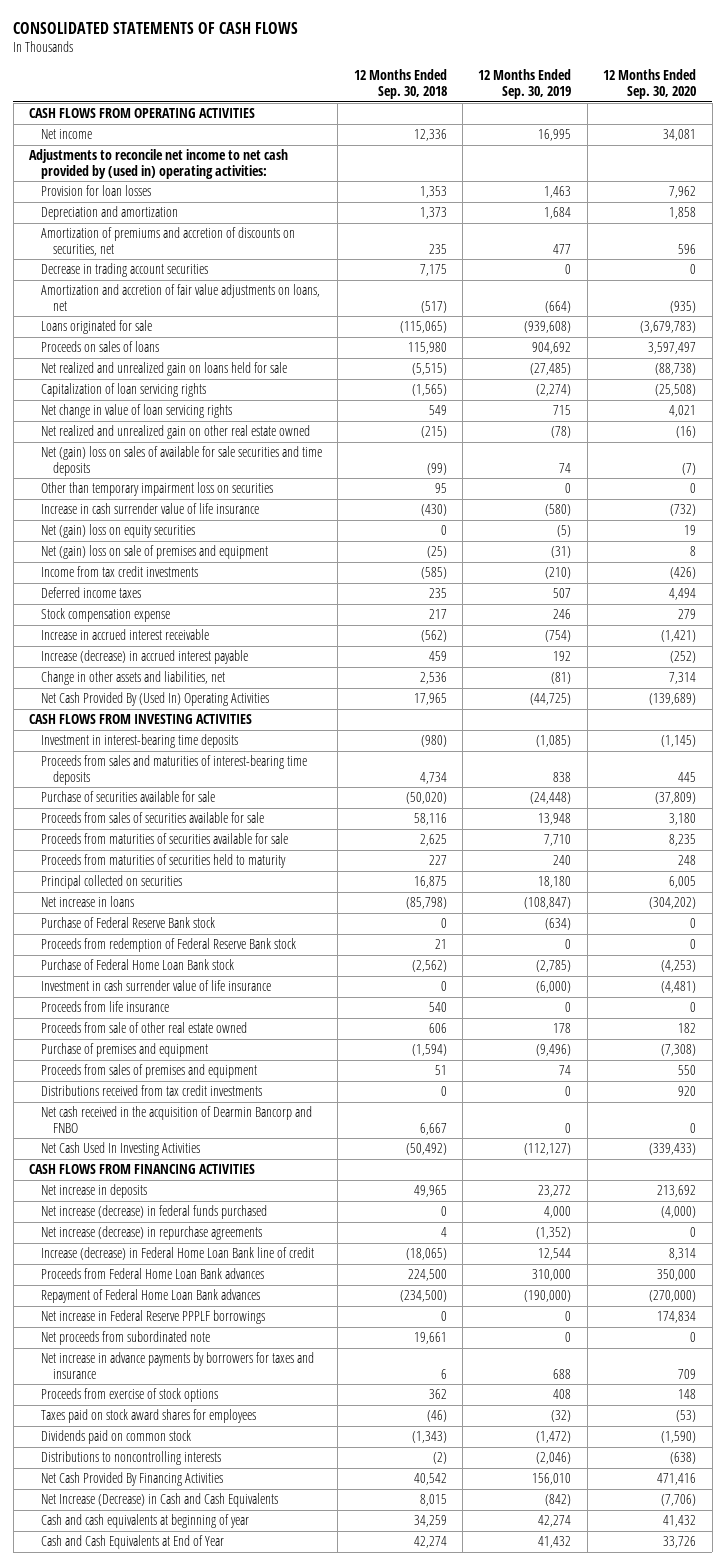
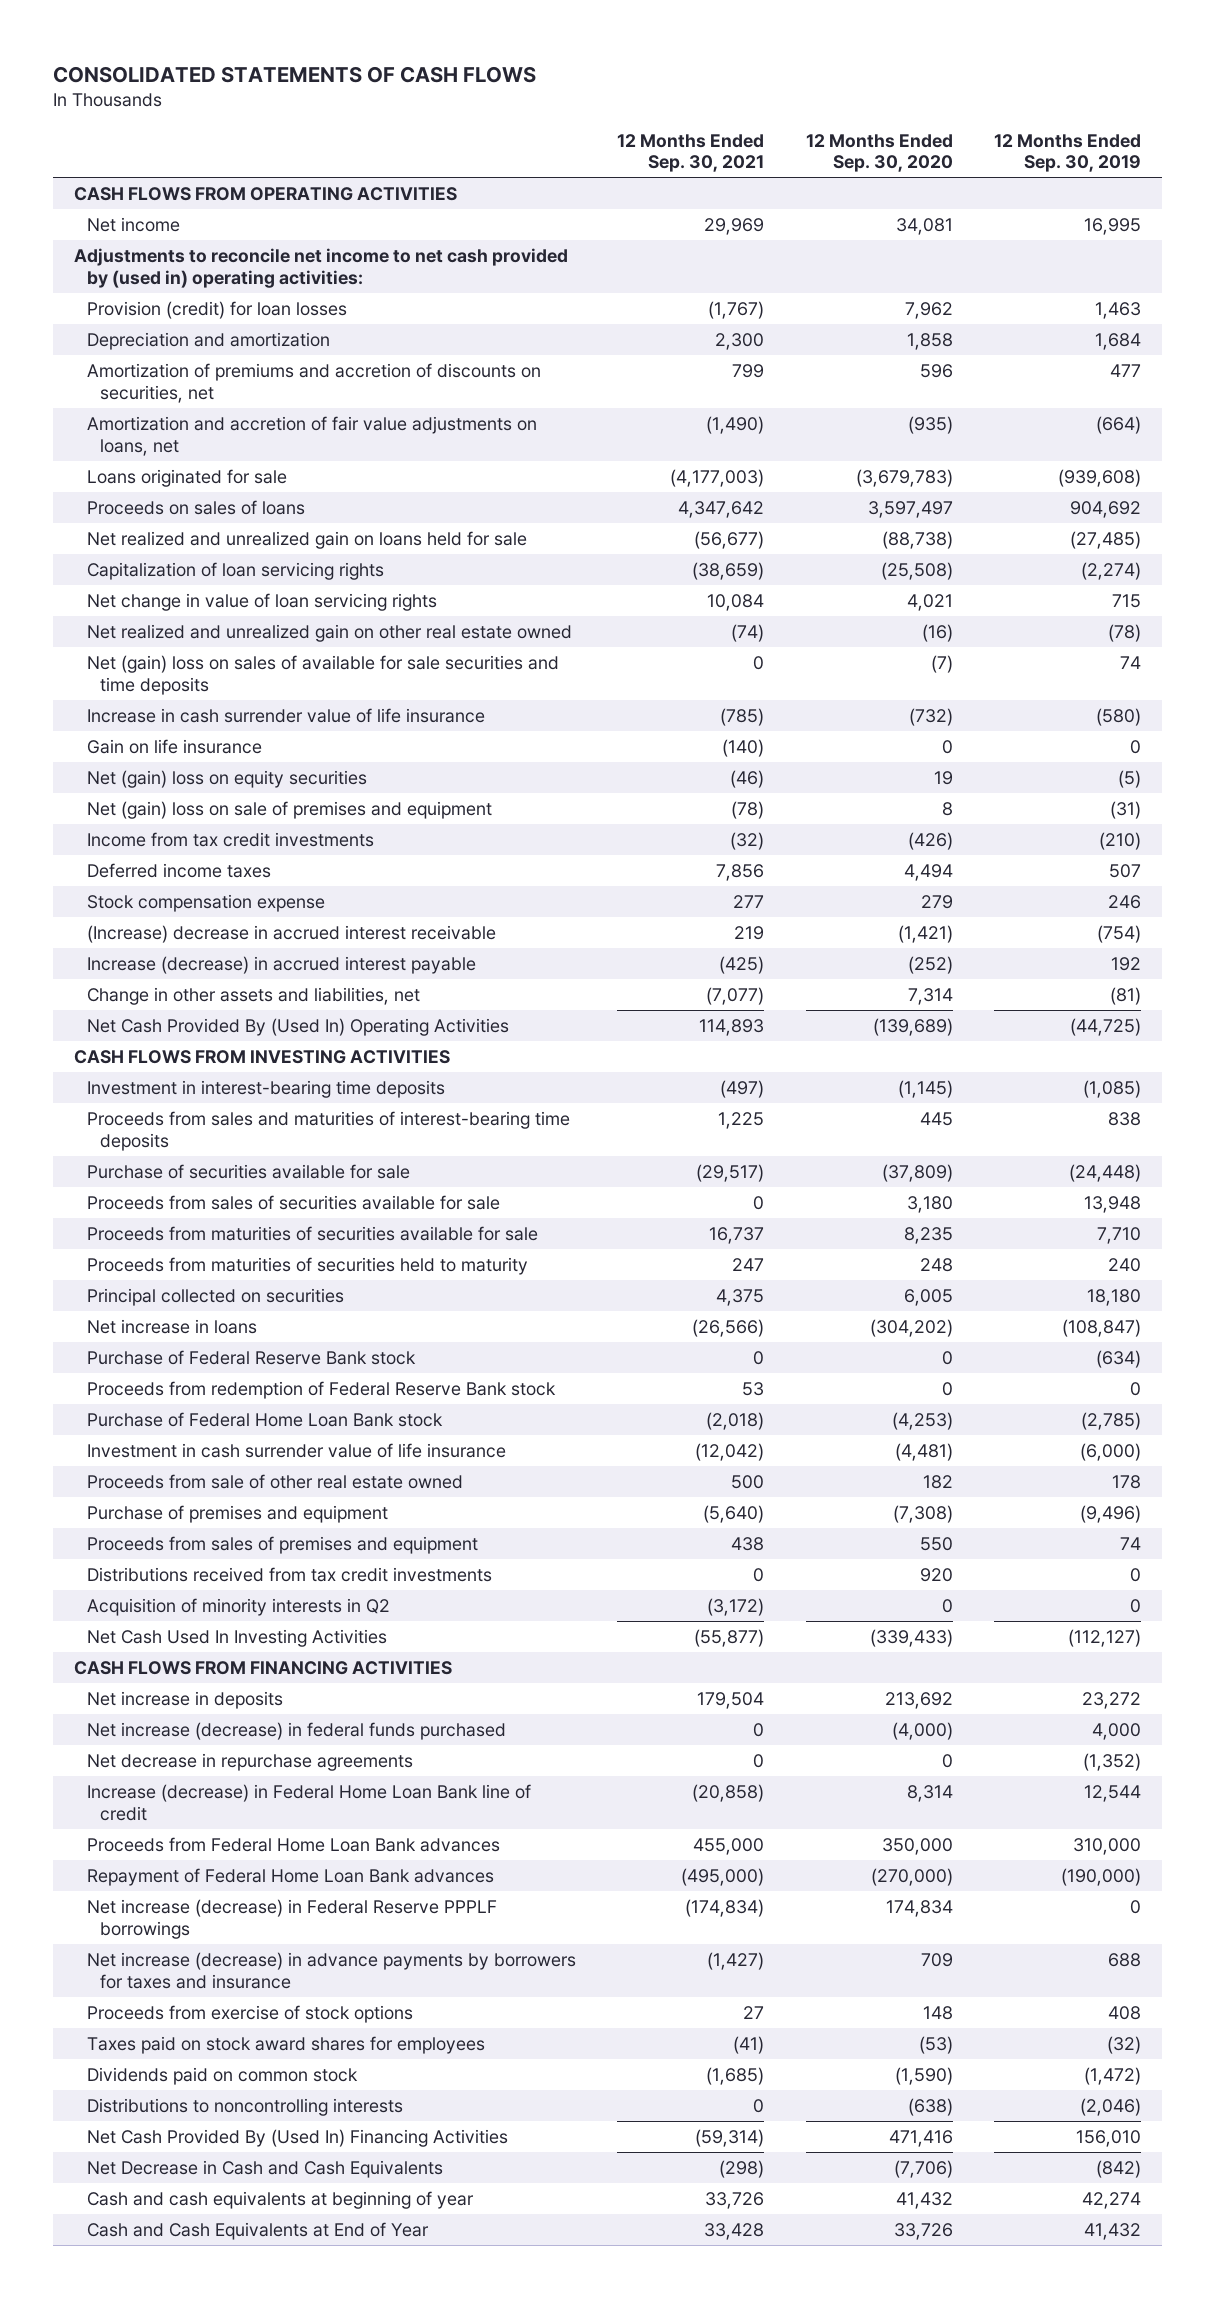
- | 12 Months Ended Sep. 30, 2018 | 12 Months Ended Sep. 30, 2019 | 12 Months Ended Sep. 30, 2020
+ | 12 Months Ended Sep. 30, 2021 | 12 Months Ended Sep. 30, 2020 | 12 Months Ended Sep. 30, 2019
- Provision for loan losses | 1,353 | 1,463 | 7,962
+ Provision (credit) for loan losses | (1,767) | 7,962 | 1,463
- Decrease in trading account securities | 7,175 | 0 | 0
- Other than temporary impairment loss on securities | 95 | 0 | 0
+ Gain on life insurance | (140) | 0 | 0
- Increase in accrued interest receivable | (562) | (754) | (1,421)
+ (Increase) decrease in accrued interest receivable | 219 | (1,421) | (754)
- Proceeds from life insurance | 540 | 0 | 0
- Net cash received in the acquisition of Dearmin Bancorp and FNBO | 6,667 | 0 | 0
+ Acquisition of minority interests in Q2 | (3,172) | 0 | 0
- Net increase (decrease) in repurchase agreements | 4 | (1,352) | 0
+ Net decrease in repurchase agreements | 0 | 0 | (1,352)
- Net increase in Federal Reserve PPPLF borrowings | 0 | 0 | 174,834
- Net proceeds from subordinated note | 19,661 | 0 | 0
- Net increase in advance payments by borrowers for taxes and insurance | 6 | 688 | 709
+ Net increase (decrease) in Federal Reserve PPPLF borrowings | (174,834) | 174,834 | 0
+ Net increase (decrease) in advance payments by borrowers for taxes and insurance | (1,427) | 709 | 688
- Net Cash Provided By Financing Activities | 40,542 | 156,010 | 471,416
- Net Increase (Decrease) in Cash and Cash Equivalents | 8,015 | (842) | (7,706)
+ Net Cash Provided By (Used In) Financing Activities | (59,314) | 471,416 | 156,010
+ Net Decrease in Cash and Cash Equivalents | (298) | (7,706) | (842)

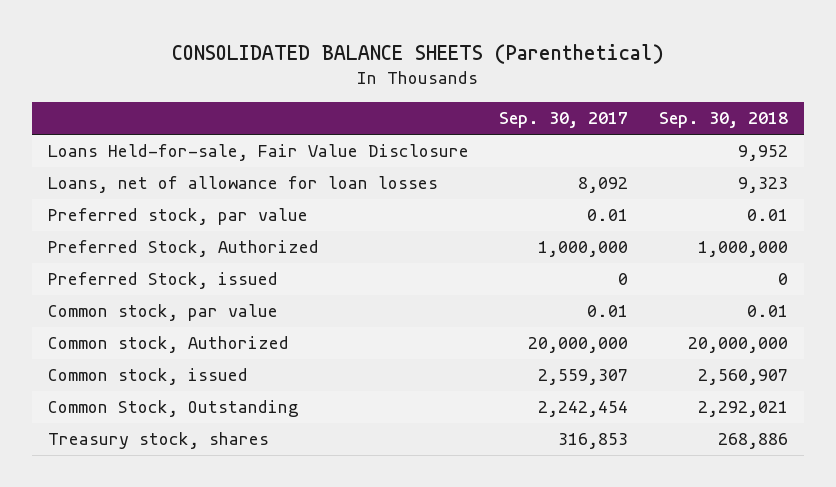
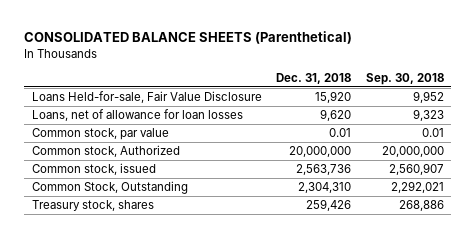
- | Sep. 30, 2017 | Sep. 30, 2018
+ | Dec. 31, 2018 | Sep. 30, 2018
- Preferred stock, par value | 0.01 | 0.01
- Preferred Stock, Authorized | 1,000,000 | 1,000,000
- Preferred Stock, issued | 0 | 0

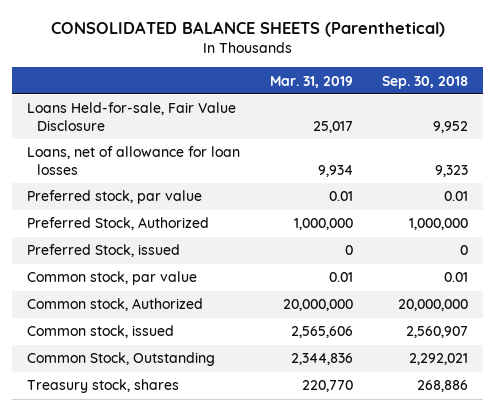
- | Dec. 31, 2018 | Sep. 30, 2018
+ | Mar. 31, 2019 | Sep. 30, 2018
+ Preferred stock, par value | 0.01 | 0.01
+ Preferred Stock, Authorized | 1,000,000 | 1,000,000
+ Preferred Stock, issued | 0 | 0

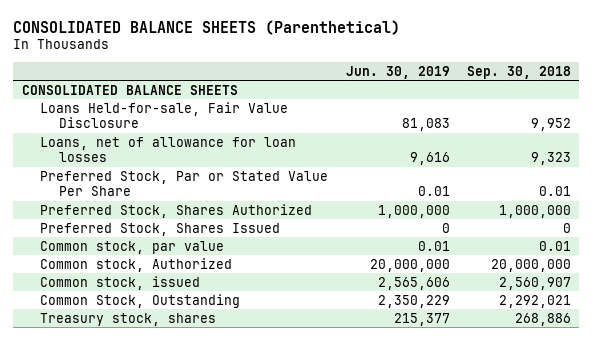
- | Mar. 31, 2019 | Sep. 30, 2018
+ | Jun. 30, 2019 | Sep. 30, 2018
+ CONSOLIDATED BALANCE SHEETS
- Preferred stock, par value | 0.01 | 0.01
- Preferred Stock, Authorized | 1,000,000 | 1,000,000
- Preferred Stock, issued | 0 | 0
+ Preferred Stock, Par or Stated Value Per Share | 0.01 | 0.01
+ Preferred Stock, Shares Authorized | 1,000,000 | 1,000,000
+ Preferred Stock, Shares Issued | 0 | 0

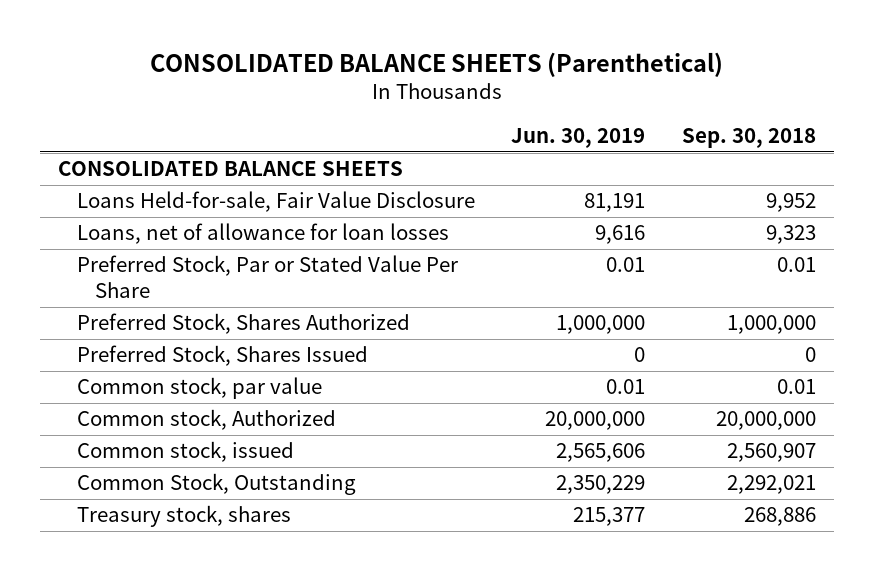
- Loans Held-for-sale, Fair Value Disclosure | 81,083 | 9,952
+ Loans Held-for-sale, Fair Value Disclosure | 81,191 | 9,952

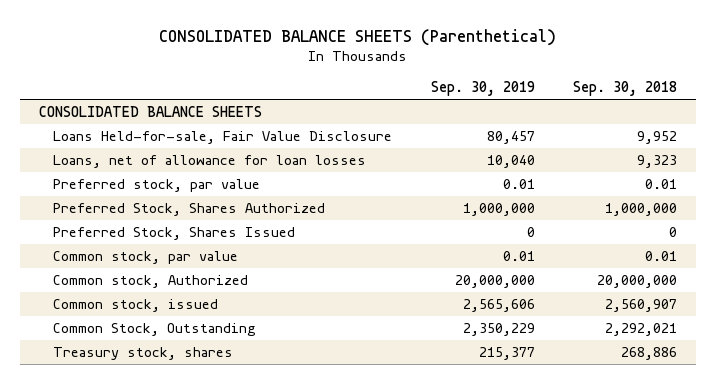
- | Jun. 30, 2019 | Sep. 30, 2018
+ | Sep. 30, 2019 | Sep. 30, 2018
- Preferred Stock, Par or Stated Value Per Share | 0.01 | 0.01
+ Preferred stock, par value | 0.01 | 0.01

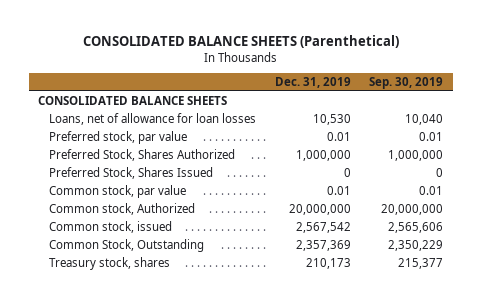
- | Sep. 30, 2019 | Sep. 30, 2018
+ | Dec. 31, 2019 | Sep. 30, 2019
- Loans Held-for-sale, Fair Value Disclosure | 80,457 | 9,952

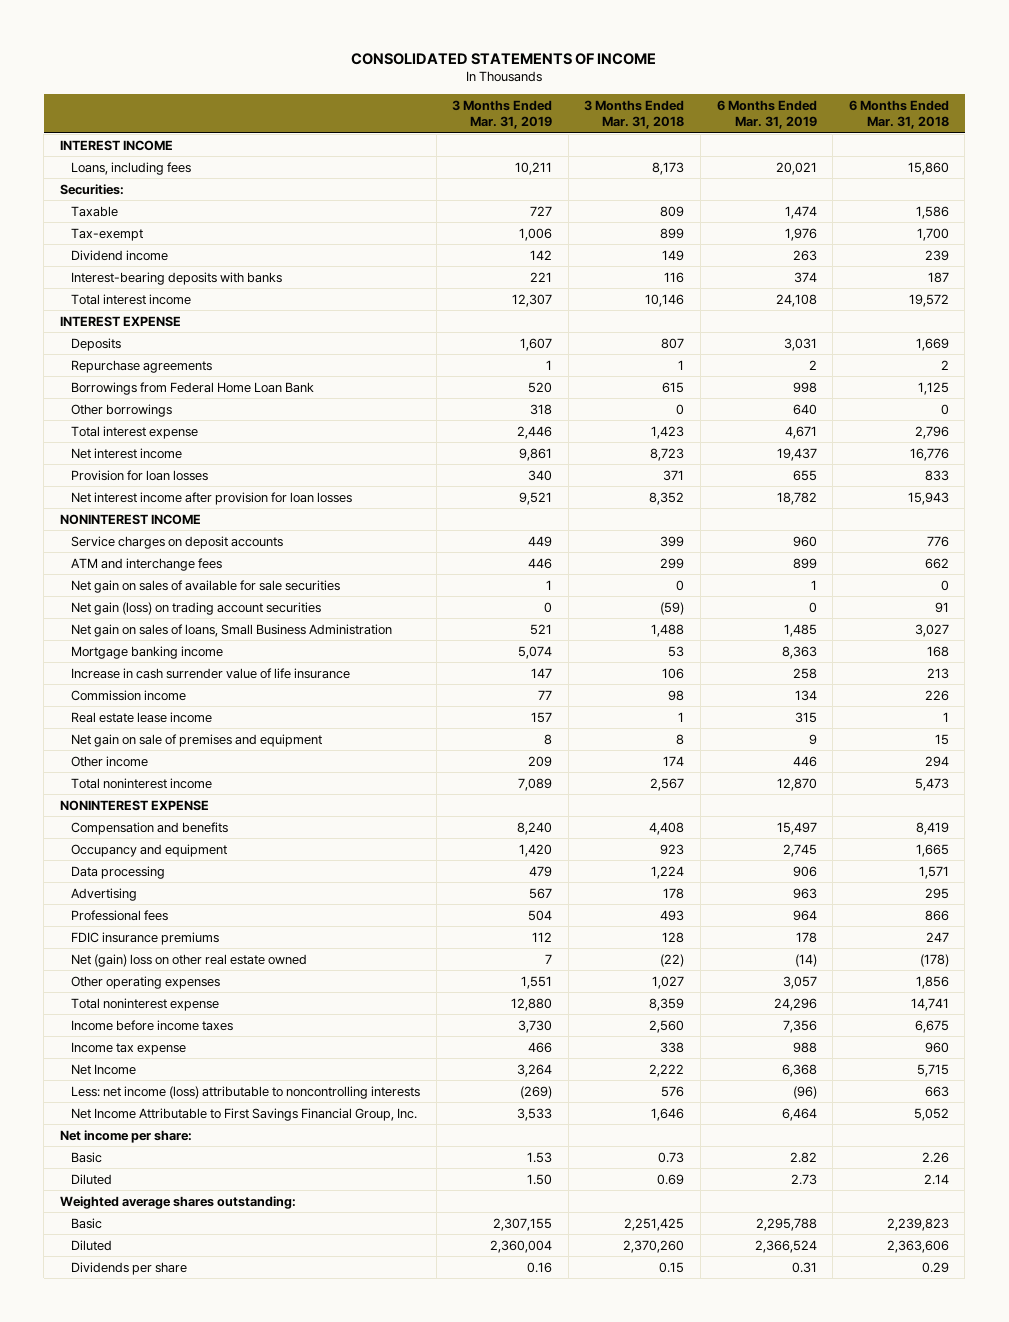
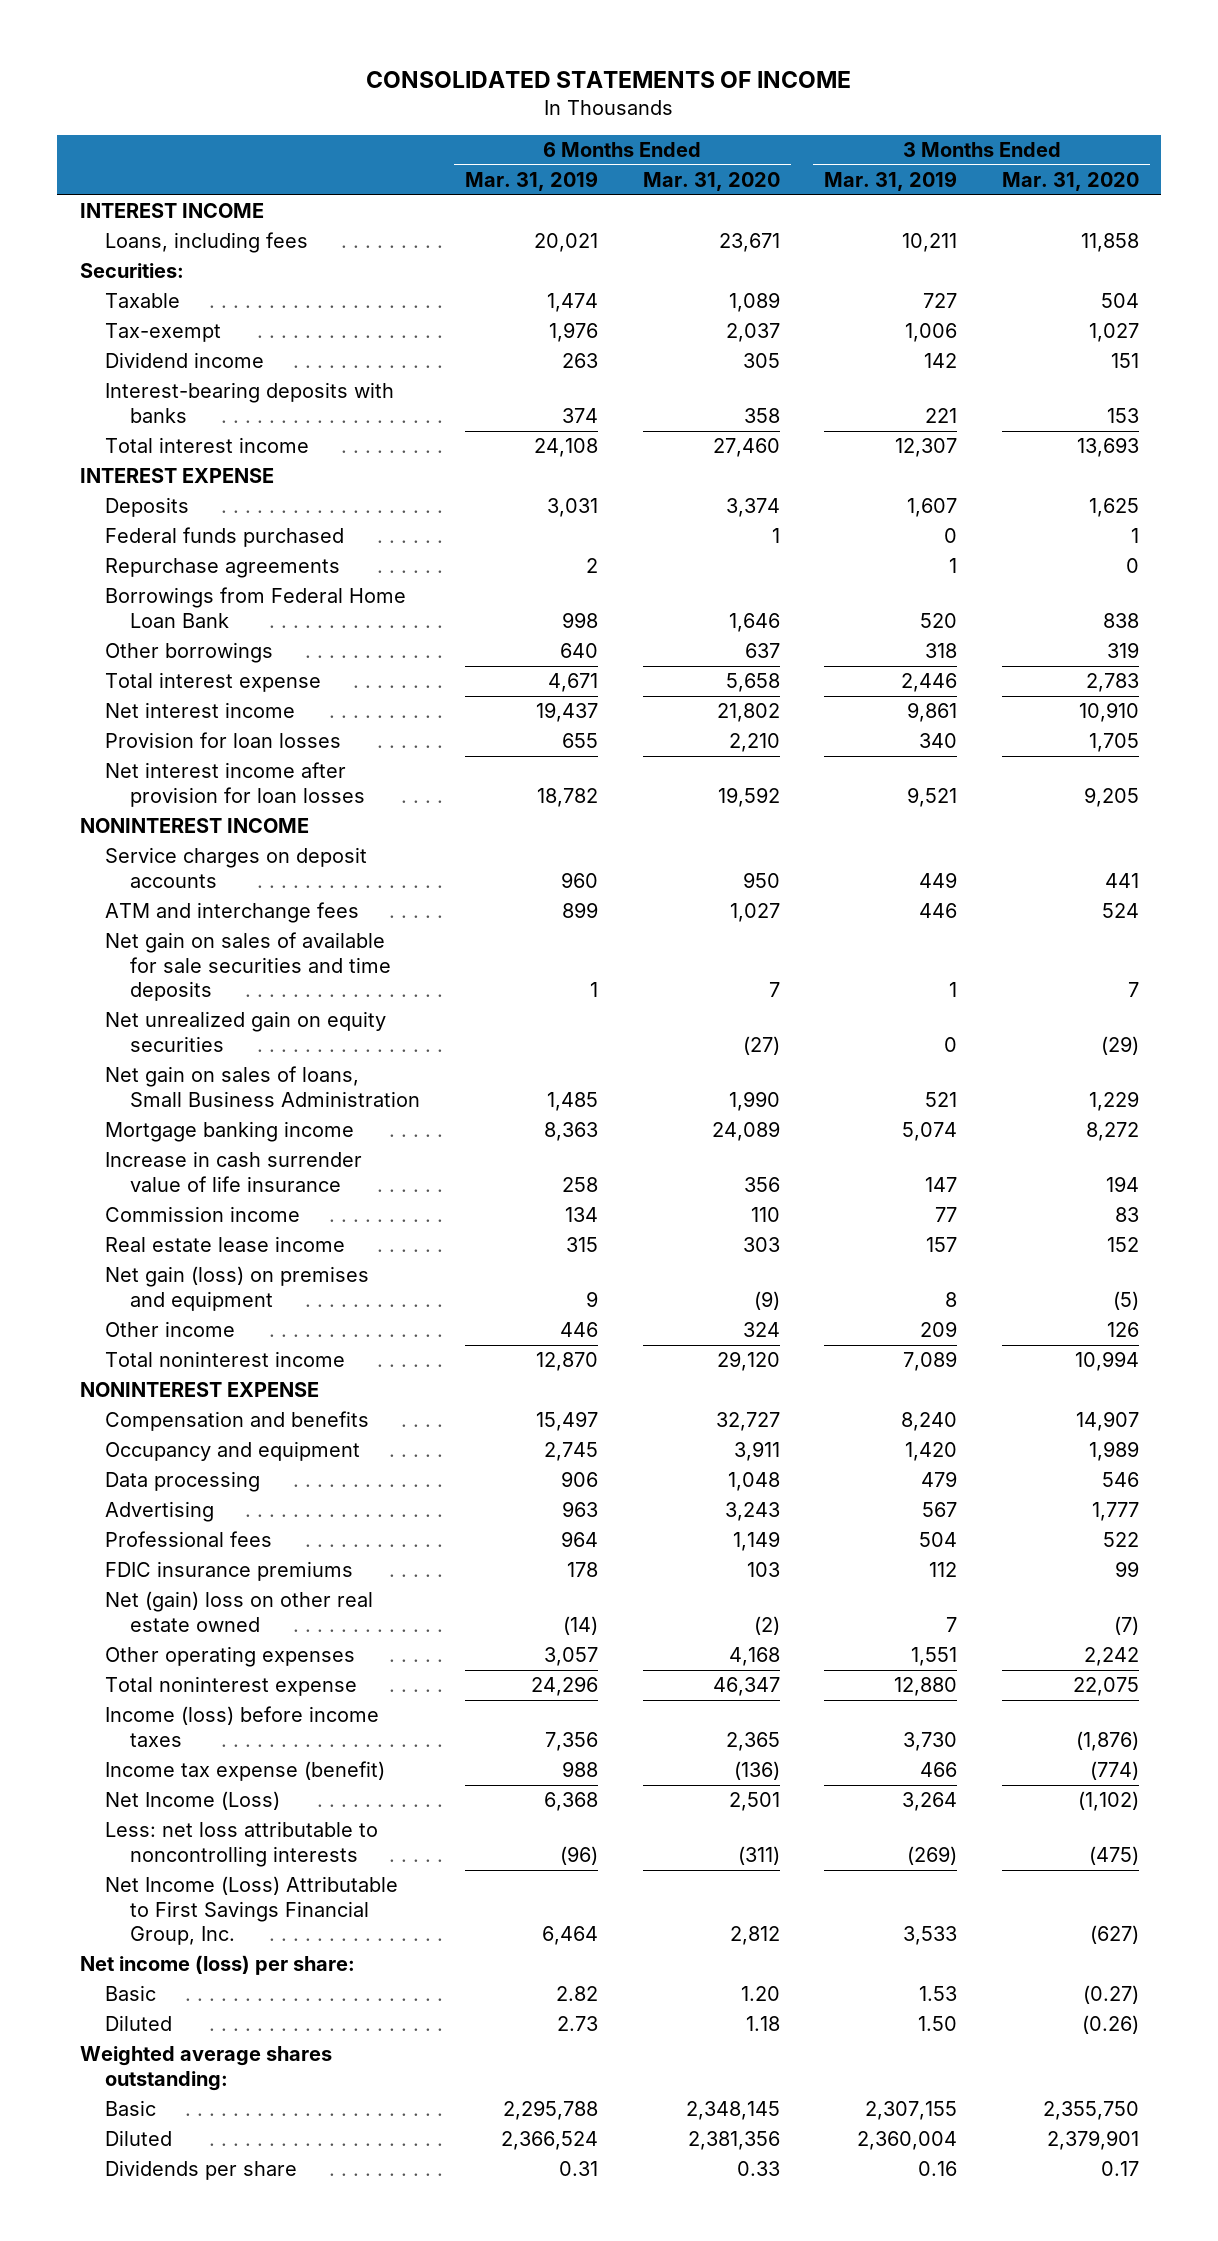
- | 3 Months Ended Mar. 31, 2019 | 3 Months Ended Mar. 31, 2018 | 6 Months Ended Mar. 31, 2019 | 6 Months Ended Mar. 31, 2018
+ | 6 Months Ended Mar. 31, 2019 | 6 Months Ended Mar. 31, 2020 | 3 Months Ended Mar. 31, 2019 | 3 Months Ended Mar. 31, 2020
+ Federal funds purchased | | 1 | 0 | 1
- Net gain on sales of available for sale securities | 1 | 0 | 1 | 0
- Net gain (loss) on trading account securities | 0 | (59) | 0 | 91
+ Net gain on sales of available for sale securities and time deposits | 1 | 7 | 1 | 7
+ Net unrealized gain on equity securities | | (27) | 0 | (29)
- Net gain on sale of premises and equipment | 8 | 8 | 9 | 15
+ Net gain (loss) on premises and equipment | 9 | (9) | 8 | (5)
- Income before income taxes | 3,730 | 2,560 | 7,356 | 6,675
- Income tax expense | 466 | 338 | 988 | 960
- Net Income | 3,264 | 2,222 | 6,368 | 5,715
- Less: net income (loss) attributable to noncontrolling interests | (269) | 576 | (96) | 663
- Net Income Attributable to First Savings Financial Group, Inc. | 3,533 | 1,646 | 6,464 | 5,052
- Net income per share:
+ Income (loss) before income taxes | 7,356 | 2,365 | 3,730 | (1,876)
+ Income tax expense (benefit) | 988 | (136) | 466 | (774)
+ Net Income (Loss) | 6,368 | 2,501 | 3,264 | (1,102)
+ Less: net loss attributable to noncontrolling interests | (96) | (311) | (269) | (475)
+ Net Income (Loss) Attributable to First Savings Financial Group, Inc. | 6,464 | 2,812 | 3,533 | (627)
+ Net income (loss) per share:

